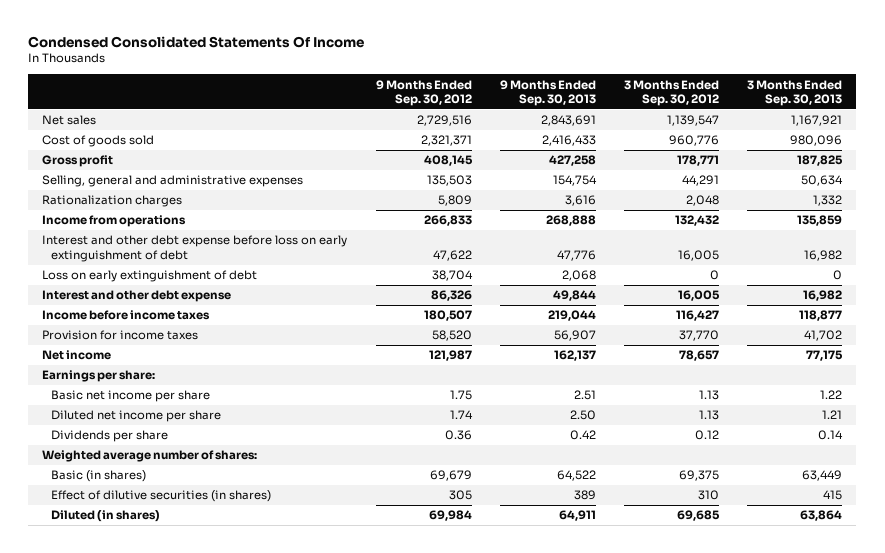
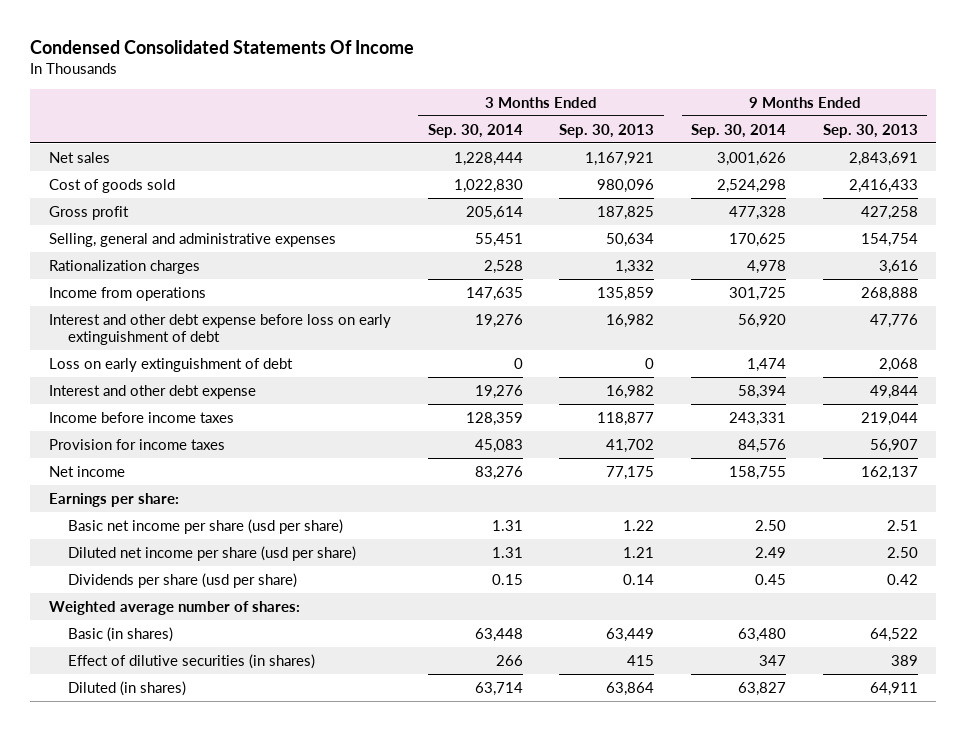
- | 9 Months Ended Sep. 30, 2012 | 9 Months Ended Sep. 30, 2013 | 3 Months Ended Sep. 30, 2012 | 3 Months Ended Sep. 30, 2013
+ | 3 Months Ended Sep. 30, 2014 | 3 Months Ended Sep. 30, 2013 | 9 Months Ended Sep. 30, 2014 | 9 Months Ended Sep. 30, 2013
- Basic net income per share | 1.75 | 2.51 | 1.13 | 1.22
- Diluted net income per share | 1.74 | 2.50 | 1.13 | 1.21
- Dividends per share | 0.36 | 0.42 | 0.12 | 0.14
+ Basic net income per share (usd per share) | 1.31 | 1.22 | 2.50 | 2.51
+ Diluted net income per share (usd per share) | 1.31 | 1.21 | 2.49 | 2.50
+ Dividends per share (usd per share) | 0.15 | 0.14 | 0.45 | 0.42

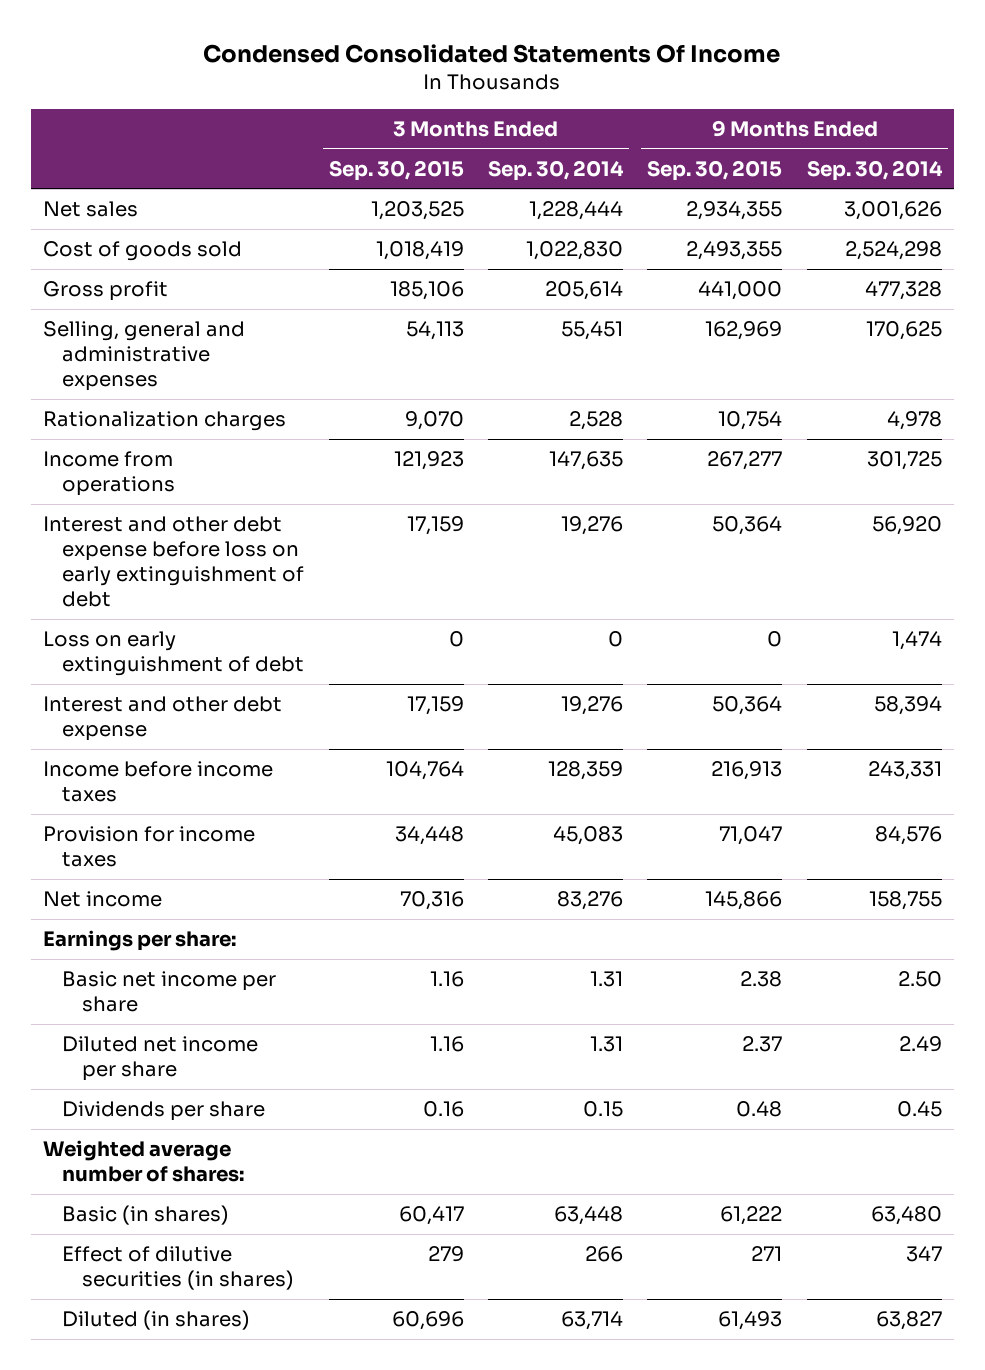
- | 3 Months Ended Sep. 30, 2014 | 3 Months Ended Sep. 30, 2013 | 9 Months Ended Sep. 30, 2014 | 9 Months Ended Sep. 30, 2013
+ | 3 Months Ended Sep. 30, 2015 | 3 Months Ended Sep. 30, 2014 | 9 Months Ended Sep. 30, 2015 | 9 Months Ended Sep. 30, 2014
- Basic net income per share (usd per share) | 1.31 | 1.22 | 2.50 | 2.51
- Diluted net income per share (usd per share) | 1.31 | 1.21 | 2.49 | 2.50
- Dividends per share (usd per share) | 0.15 | 0.14 | 0.45 | 0.42
+ Basic net income per share | 1.16 | 1.31 | 2.38 | 2.50
+ Diluted net income per share | 1.16 | 1.31 | 2.37 | 2.49
+ Dividends per share | 0.16 | 0.15 | 0.48 | 0.45

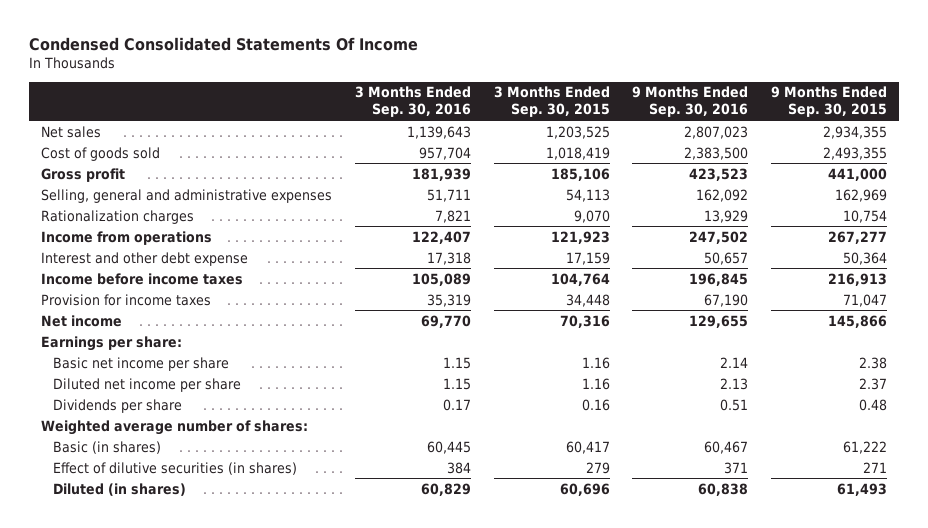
- | 3 Months Ended Sep. 30, 2015 | 3 Months Ended Sep. 30, 2014 | 9 Months Ended Sep. 30, 2015 | 9 Months Ended Sep. 30, 2014
+ | 3 Months Ended Sep. 30, 2016 | 3 Months Ended Sep. 30, 2015 | 9 Months Ended Sep. 30, 2016 | 9 Months Ended Sep. 30, 2015
- Interest and other debt expense before loss on early extinguishment of debt | 17,159 | 19,276 | 50,364 | 56,920
- Loss on early extinguishment of debt | 0 | 0 | 0 | 1,474

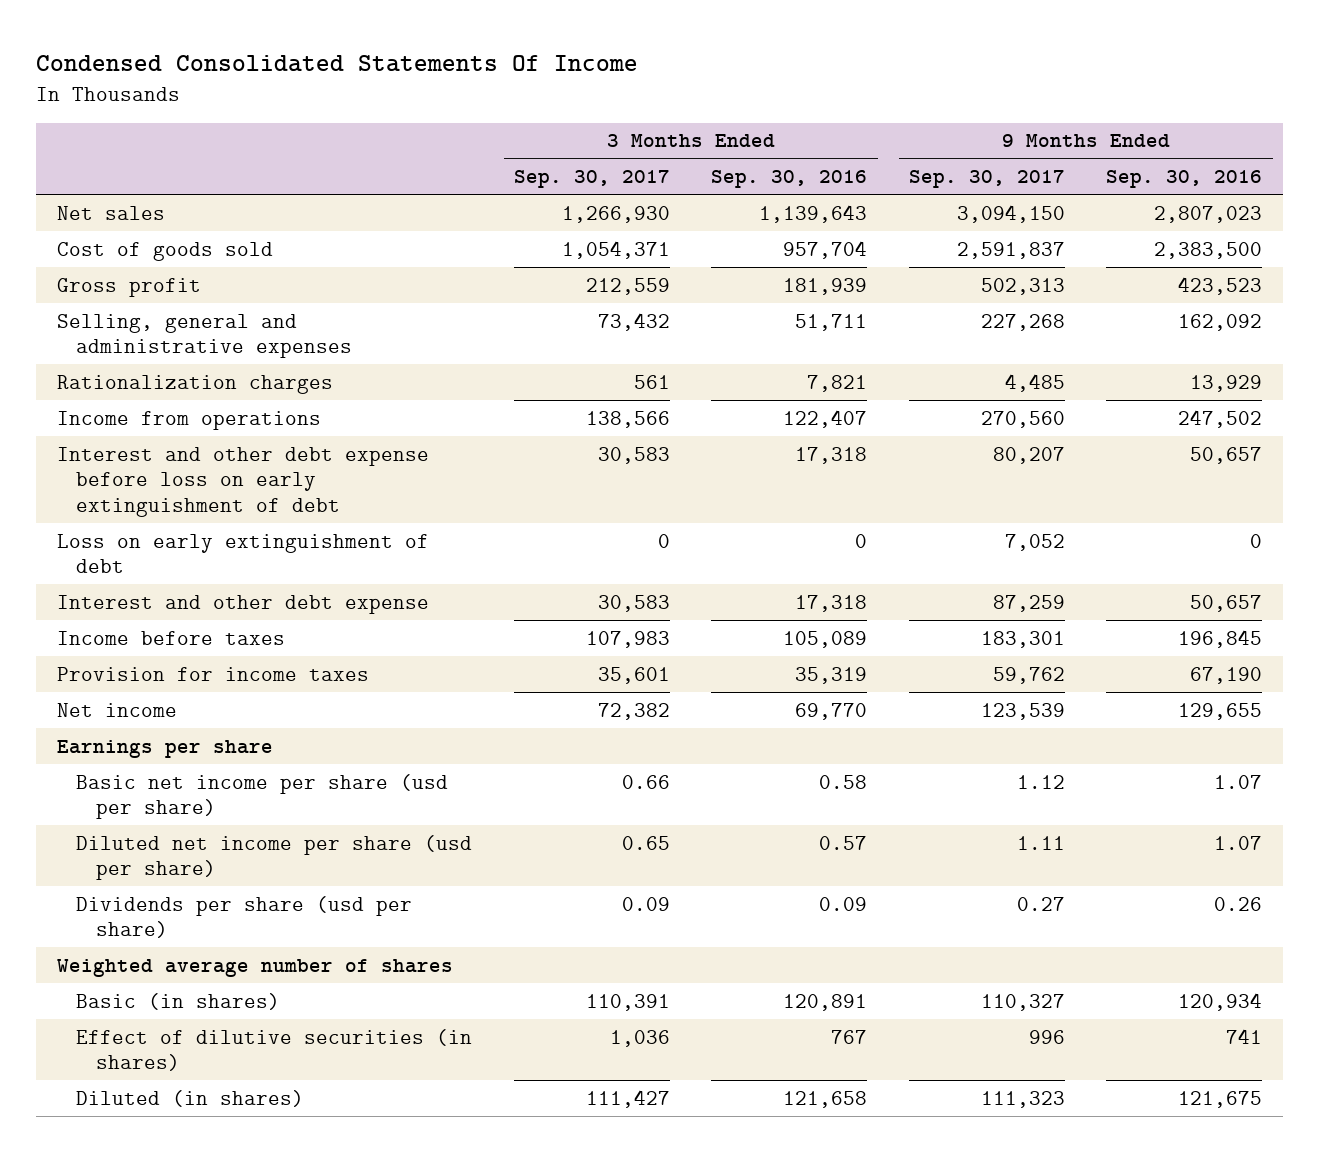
- | 3 Months Ended Sep. 30, 2016 | 3 Months Ended Sep. 30, 2015 | 9 Months Ended Sep. 30, 2016 | 9 Months Ended Sep. 30, 2015
+ | 3 Months Ended Sep. 30, 2017 | 3 Months Ended Sep. 30, 2016 | 9 Months Ended Sep. 30, 2017 | 9 Months Ended Sep. 30, 2016
+ Interest and other debt expense before loss on early extinguishment of debt | 30,583 | 17,318 | 80,207 | 50,657
+ Loss on early extinguishment of debt | 0 | 0 | 7,052 | 0
- Income before income taxes | 105,089 | 104,764 | 196,845 | 216,913
+ Income before taxes | 107,983 | 105,089 | 183,301 | 196,845
- Earnings per share:
- Basic net income per share | 1.15 | 1.16 | 2.14 | 2.38
- Diluted net income per share | 1.15 | 1.16 | 2.13 | 2.37
- Dividends per share | 0.17 | 0.16 | 0.51 | 0.48
- Weighted average number of shares:
- Basic (in shares) | 60,445 | 60,417 | 60,467 | 61,222
- Effect of dilutive securities (in shares) | 384 | 279 | 371 | 271
- Diluted (in shares) | 60,829 | 60,696 | 60,838 | 61,493
+ Earnings per share
+ Basic net income per share (usd per share) | 0.66 | 0.58 | 1.12 | 1.07
+ Diluted net income per share (usd per share) | 0.65 | 0.57 | 1.11 | 1.07
+ Dividends per share (usd per share) | 0.09 | 0.09 | 0.27 | 0.26
+ Weighted average number of shares
+ Basic (in shares) | 110,391 | 120,891 | 110,327 | 120,934
+ Effect of dilutive securities (in shares) | 1,036 | 767 | 996 | 741
+ Diluted (in shares) | 111,427 | 121,658 | 111,323 | 121,675

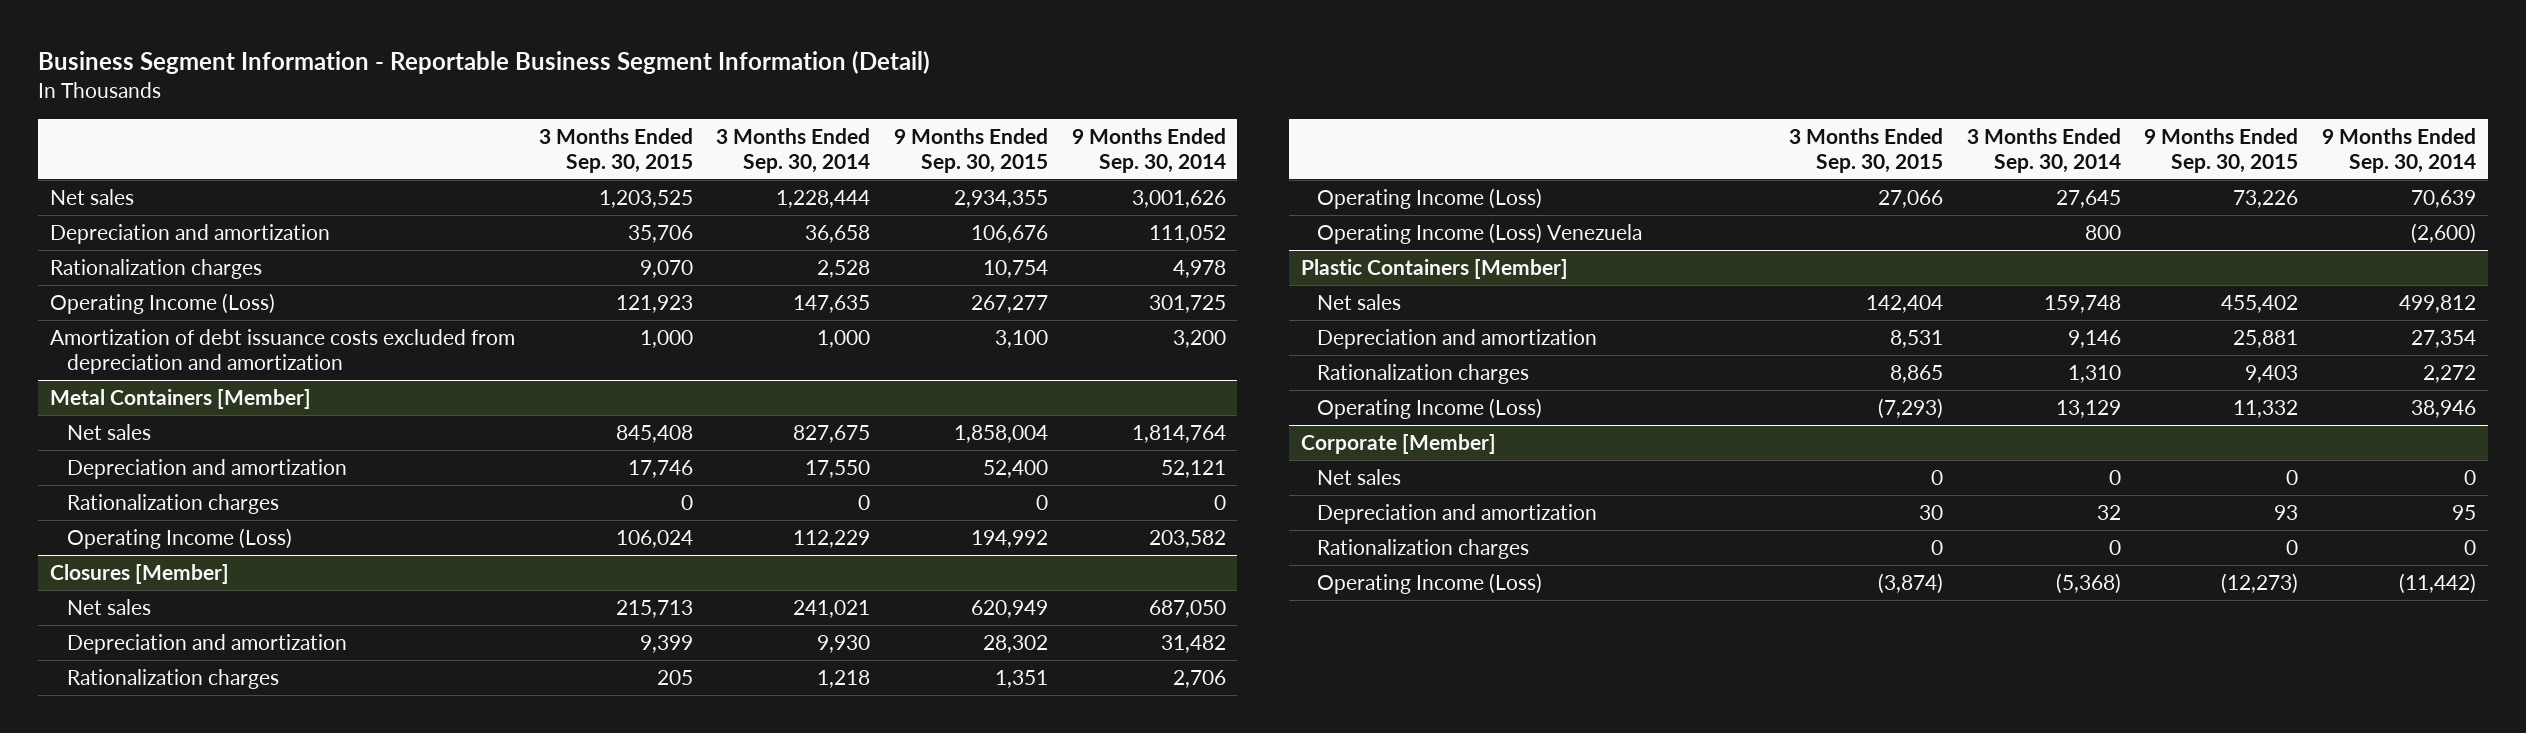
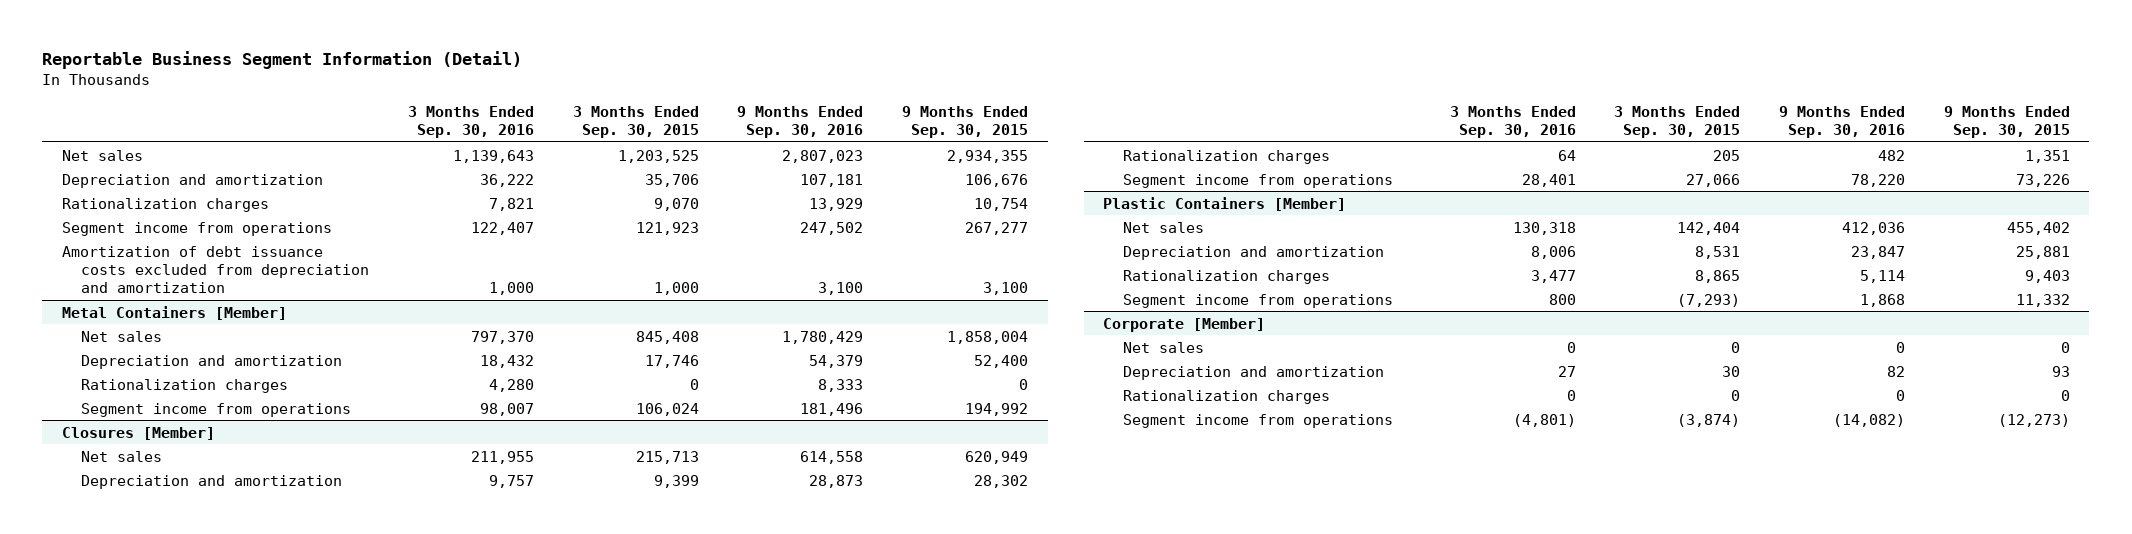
- Business Segment Information - Reportable Business Segment Information (Detail)
+ Reportable Business Segment Information (Detail)
- | 3 Months Ended Sep. 30, 2015 | 3 Months Ended Sep. 30, 2014 | 9 Months Ended Sep. 30, 2015 | 9 Months Ended Sep. 30, 2014
+ | 3 Months Ended Sep. 30, 2016 | 3 Months Ended Sep. 30, 2015 | 9 Months Ended Sep. 30, 2016 | 9 Months Ended Sep. 30, 2015
- Operating Income (Loss) | 121,923 | 147,635 | 267,277 | 301,725
+ Segment income from operations | 122,407 | 121,923 | 247,502 | 267,277
@ Metal Containers [Member]
- Operating Income (Loss) | 106,024 | 112,229 | 194,992 | 203,582
+ Segment income from operations | 98,007 | 106,024 | 181,496 | 194,992
@ Closures [Member]
- Operating Income (Loss) | 27,066 | 27,645 | 73,226 | 70,639
- Operating Income (Loss) Venezuela | | 800 | | (2,600)
+ Segment income from operations | 28,401 | 27,066 | 78,220 | 73,226
@ Plastic Containers [Member]
- Operating Income (Loss) | (7,293) | 13,129 | 11,332 | 38,946
+ Segment income from operations | 800 | (7,293) | 1,868 | 11,332
@ Corporate [Member]
- Operating Income (Loss) | (3,874) | (5,368) | (12,273) | (11,442)
+ Segment income from operations | (4,801) | (3,874) | (14,082) | (12,273)

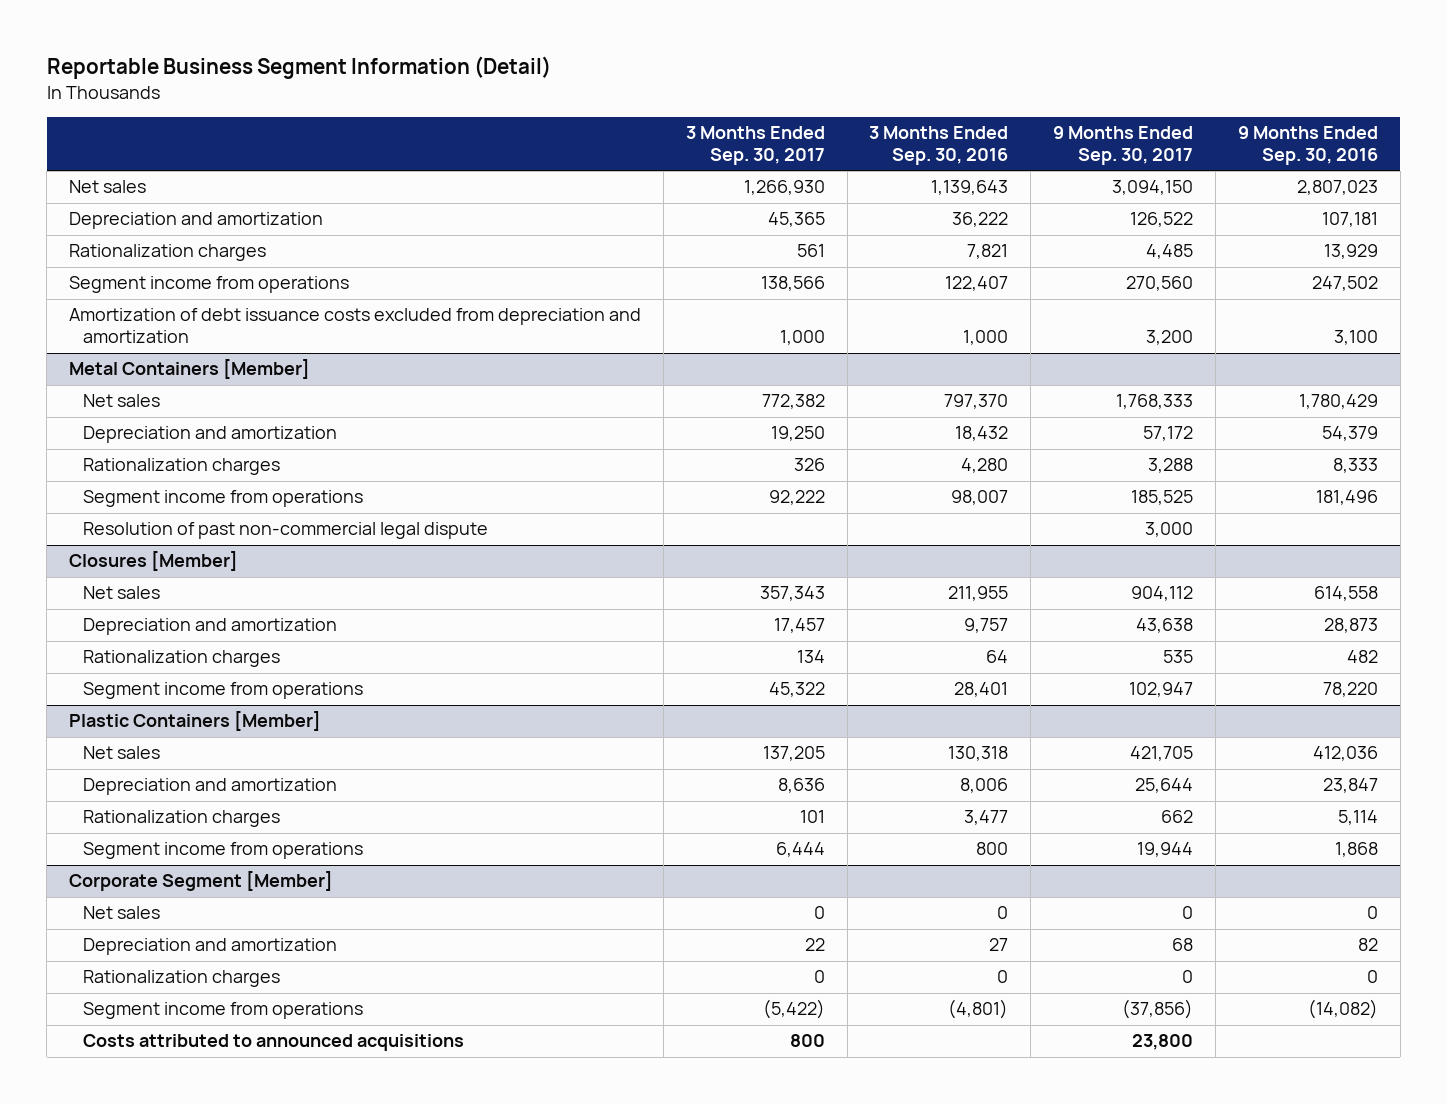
- | 3 Months Ended Sep. 30, 2016 | 3 Months Ended Sep. 30, 2015 | 9 Months Ended Sep. 30, 2016 | 9 Months Ended Sep. 30, 2015
+ | 3 Months Ended Sep. 30, 2017 | 3 Months Ended Sep. 30, 2016 | 9 Months Ended Sep. 30, 2017 | 9 Months Ended Sep. 30, 2016
@ Metal Containers [Member]
+ Resolution of past non-commercial legal dispute | | | 3,000 |
- Corporate [Member]
+ Corporate Segment [Member]
+ Costs attributed to announced acquisitions | 800 | | 23,800 |

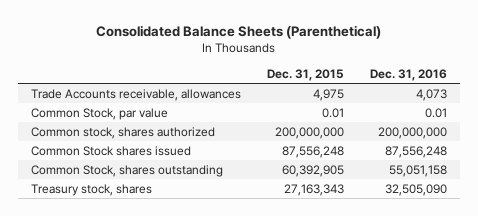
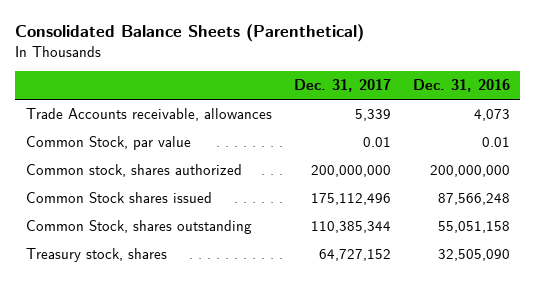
- | Dec. 31, 2015 | Dec. 31, 2016
+ | Dec. 31, 2017 | Dec. 31, 2016
- Common Stock shares issued | 87,556,248 | 87,556,248
+ Common Stock shares issued | 175,112,496 | 87,566,248

